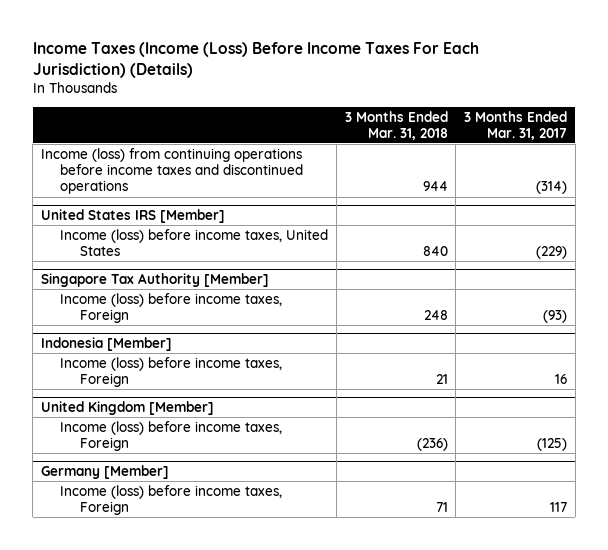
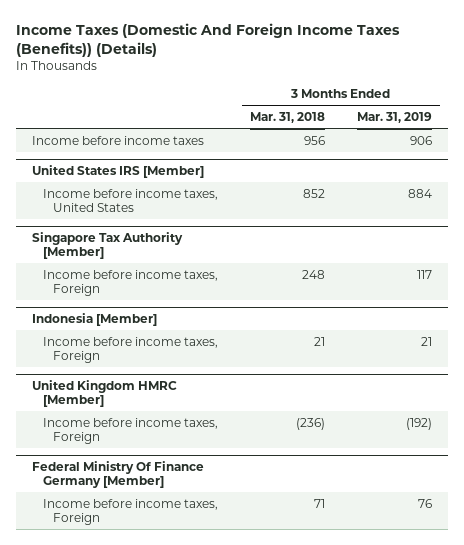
- Income Taxes (Income (Loss) Before Income Taxes For Each Jurisdiction) (Details)
+ Income Taxes (Domestic And Foreign Income Taxes (Benefits)) (Details)
- | 3 Months Ended Mar. 31, 2018 | 3 Months Ended Mar. 31, 2017
+ | 3 Months Ended Mar. 31, 2018 | 3 Months Ended Mar. 31, 2019
- Income (loss) from continuing operations before income taxes and discontinued operations | 944 | (314)
+ Income before income taxes | 956 | 906
@ United States IRS [Member]
- Income (loss) before income taxes, United States | 840 | (229)
+ Income before income taxes, United States | 852 | 884
@ Singapore Tax Authority [Member]
- Income (loss) before income taxes, Foreign | 248 | (93)
+ Income before income taxes, Foreign | 248 | 117
@ Indonesia [Member]
- Income (loss) before income taxes, Foreign | 21 | 16
- United Kingdom [Member]
- Income (loss) before income taxes, Foreign | (236) | (125)
- Germany [Member]
- Income (loss) before income taxes, Foreign | 71 | 117
@ Indonesia [Member]
+ Income before income taxes, Foreign | 21 | 21
+ United Kingdom HMRC [Member]
+ Income before income taxes, Foreign | (236) | (192)
+ Federal Ministry Of Finance Germany [Member]
+ Income before income taxes, Foreign | 71 | 76

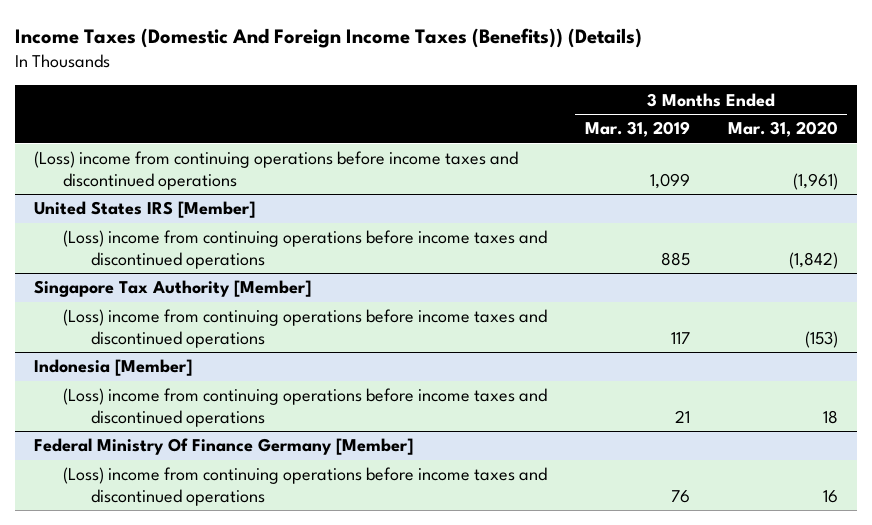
- | 3 Months Ended Mar. 31, 2018 | 3 Months Ended Mar. 31, 2019
+ | 3 Months Ended Mar. 31, 2019 | 3 Months Ended Mar. 31, 2020
- Income before income taxes | 956 | 906
+ (Loss) income from continuing operations before income taxes and discontinued operations | 1,099 | (1,961)
@ United States IRS [Member]
- Income before income taxes, United States | 852 | 884
+ (Loss) income from continuing operations before income taxes and discontinued operations | 885 | (1,842)
@ Singapore Tax Authority [Member]
- Income before income taxes, Foreign | 248 | 117
+ (Loss) income from continuing operations before income taxes and discontinued operations | 117 | (153)
@ Indonesia [Member]
- Income before income taxes, Foreign | 21 | 21
- United Kingdom HMRC [Member]
- Income before income taxes, Foreign | (236) | (192)
@ Indonesia [Member]
+ (Loss) income from continuing operations before income taxes and discontinued operations | 21 | 18
@ Federal Ministry Of Finance Germany [Member]
- Income before income taxes, Foreign | 71 | 76
+ (Loss) income from continuing operations before income taxes and discontinued operations | 76 | 16

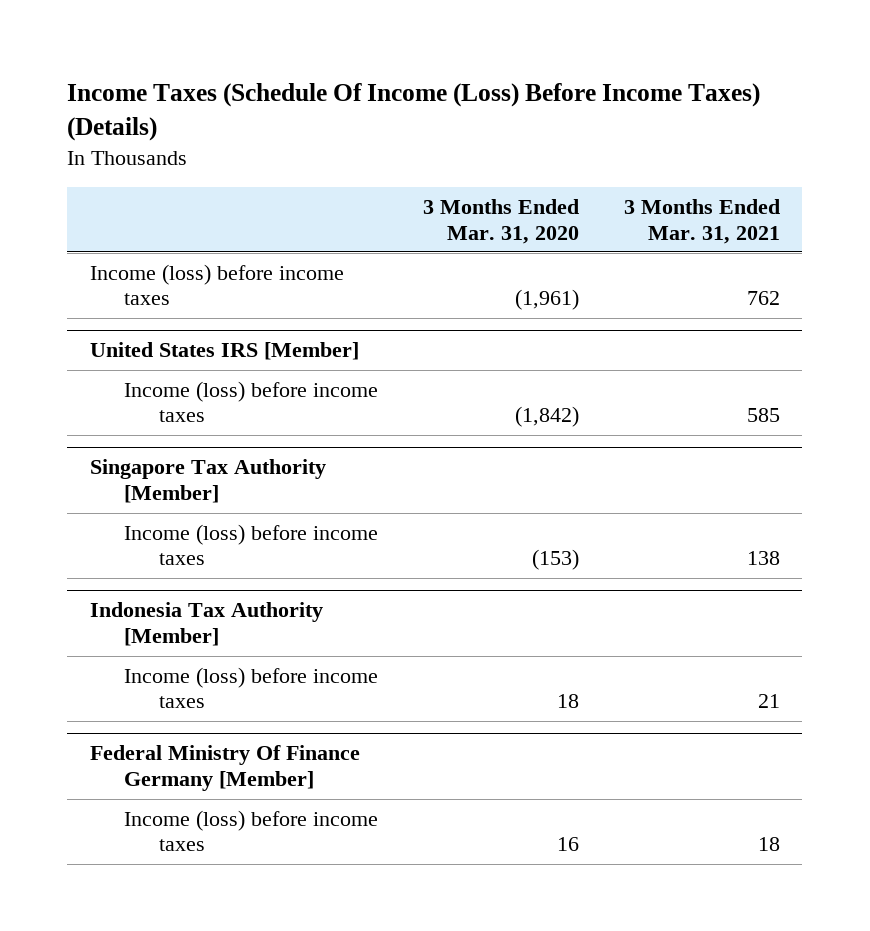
- Income Taxes (Domestic And Foreign Income Taxes (Benefits)) (Details)
+ Income Taxes (Schedule Of Income (Loss) Before Income Taxes) (Details)
- | 3 Months Ended Mar. 31, 2019 | 3 Months Ended Mar. 31, 2020
+ | 3 Months Ended Mar. 31, 2020 | 3 Months Ended Mar. 31, 2021
- (Loss) income from continuing operations before income taxes and discontinued operations | 1,099 | (1,961)
+ Income (loss) before income taxes | (1,961) | 762
@ United States IRS [Member]
- (Loss) income from continuing operations before income taxes and discontinued operations | 885 | (1,842)
+ Income (loss) before income taxes | (1,842) | 585
@ Singapore Tax Authority [Member]
- (Loss) income from continuing operations before income taxes and discontinued operations | 117 | (153)
- Indonesia [Member]
- (Loss) income from continuing operations before income taxes and discontinued operations | 21 | 18
@ Singapore Tax Authority [Member]
+ Income (loss) before income taxes | (153) | 138
+ Indonesia Tax Authority [Member]
+ Income (loss) before income taxes | 18 | 21
@ Federal Ministry Of Finance Germany [Member]
- (Loss) income from continuing operations before income taxes and discontinued operations | 76 | 16
+ Income (loss) before income taxes | 16 | 18

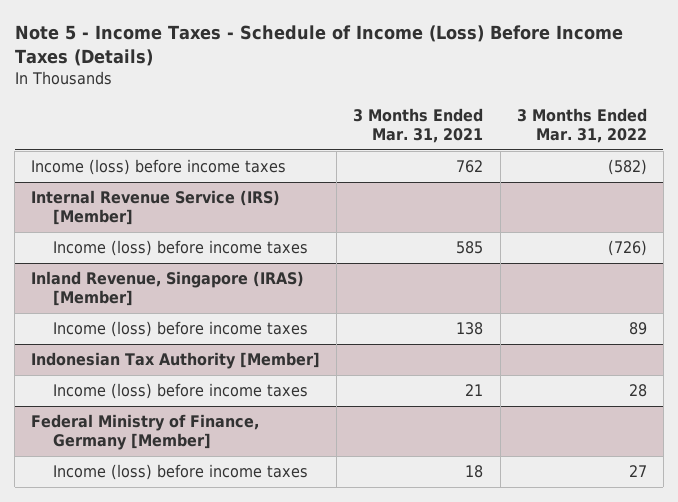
- Income Taxes (Schedule Of Income (Loss) Before Income Taxes) (Details)
+ Note 5 - Income Taxes - Schedule of Income (Loss) Before Income Taxes (Details)
- | 3 Months Ended Mar. 31, 2020 | 3 Months Ended Mar. 31, 2021
+ | 3 Months Ended Mar. 31, 2021 | 3 Months Ended Mar. 31, 2022
- United States IRS [Member]
+ Internal Revenue Service (IRS) [Member]
- Singapore Tax Authority [Member]
+ Inland Revenue, Singapore (IRAS) [Member]
- Indonesia Tax Authority [Member]
+ Indonesian Tax Authority [Member]
- Federal Ministry Of Finance Germany [Member]
+ Federal Ministry of Finance, Germany [Member]

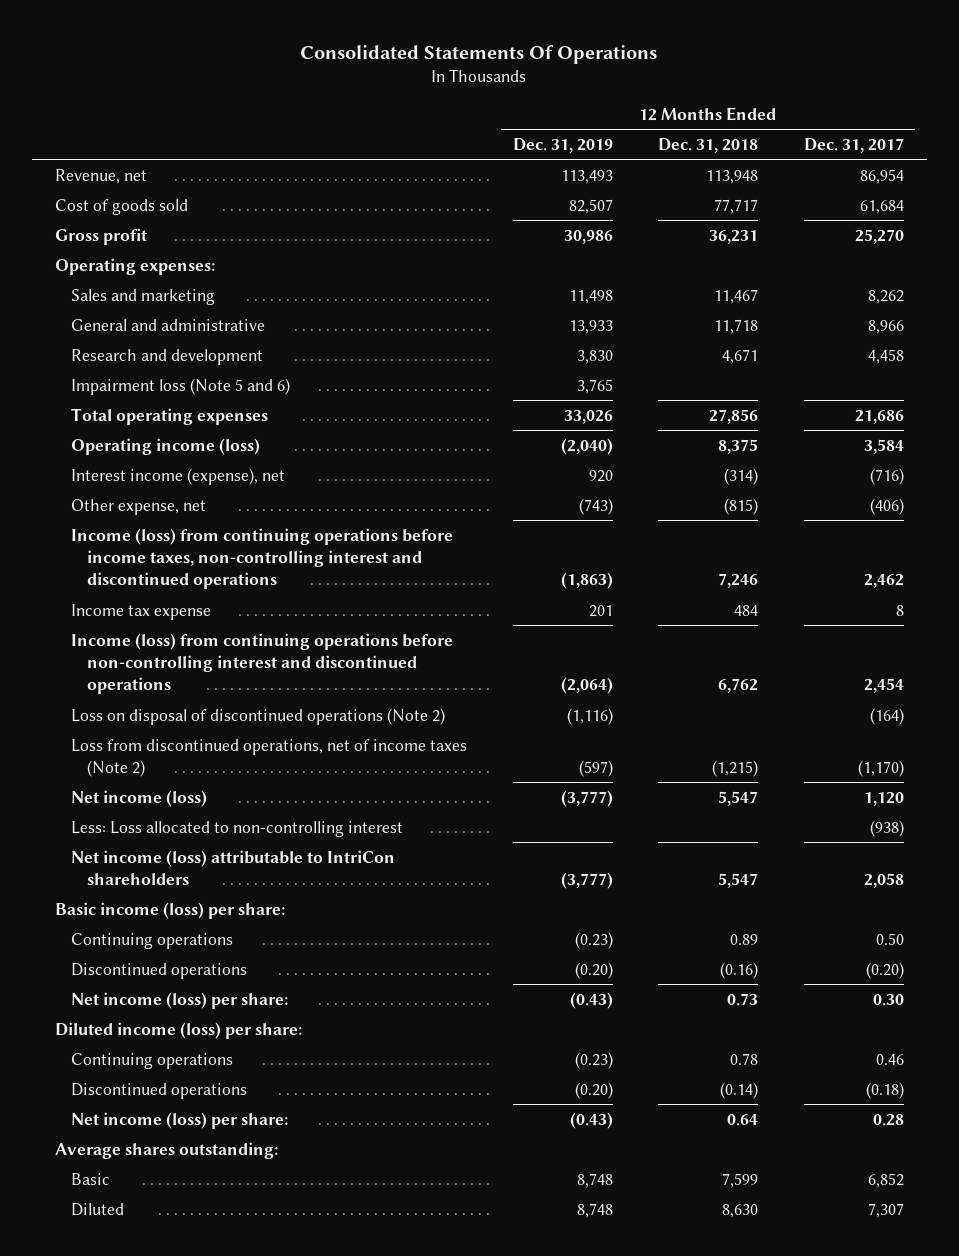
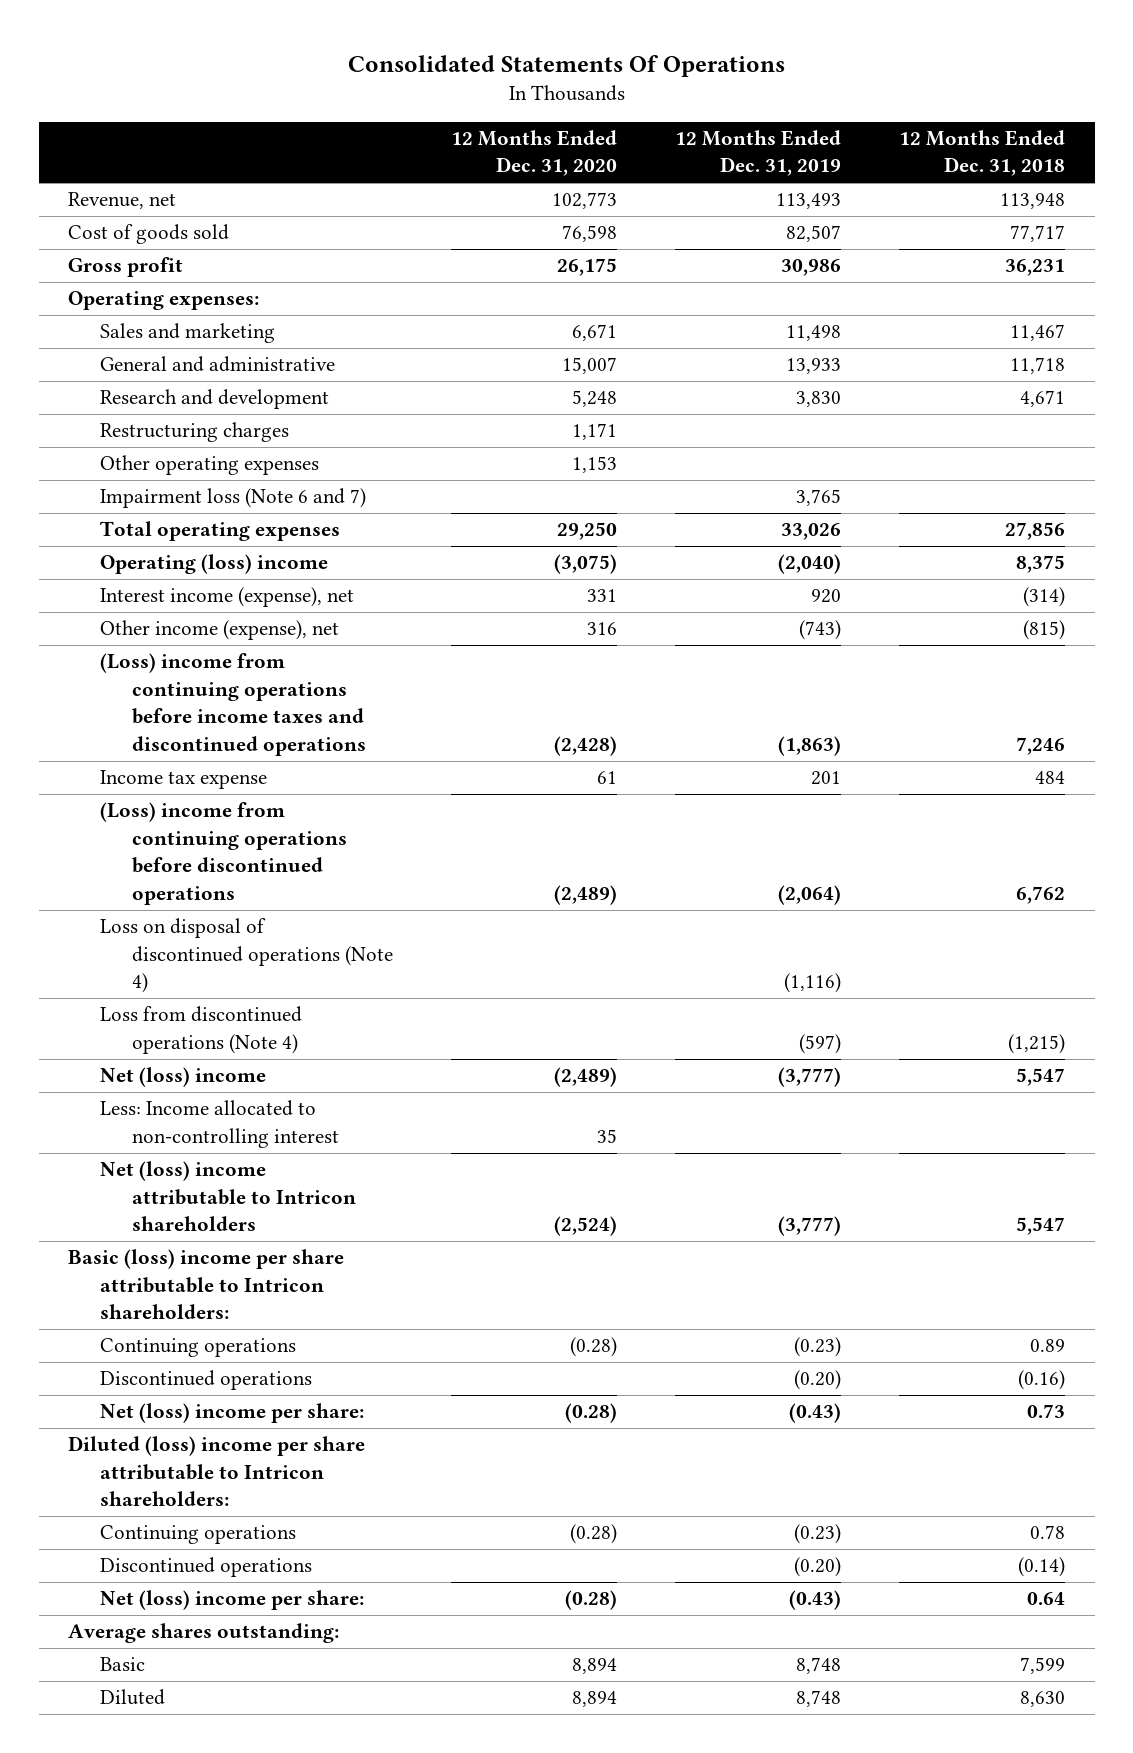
- | 12 Months Ended Dec. 31, 2019 | 12 Months Ended Dec. 31, 2018 | 12 Months Ended Dec. 31, 2017
+ | 12 Months Ended Dec. 31, 2020 | 12 Months Ended Dec. 31, 2019 | 12 Months Ended Dec. 31, 2018
- Impairment loss (Note 5 and 6) | 3,765 | |
+ Restructuring charges | 1,171 | |
+ Other operating expenses | 1,153 | |
+ Impairment loss (Note 6 and 7) | | 3,765 |
- Operating income (loss) | (2,040) | 8,375 | 3,584
+ Operating (loss) income | (3,075) | (2,040) | 8,375
- Other expense, net | (743) | (815) | (406)
- Income (loss) from continuing operations before income taxes, non-controlling interest and discontinued operations | (1,863) | 7,246 | 2,462
+ Other income (expense), net | 316 | (743) | (815)
+ (Loss) income from continuing operations before income taxes and discontinued operations | (2,428) | (1,863) | 7,246
- Income (loss) from continuing operations before non-controlling interest and discontinued operations | (2,064) | 6,762 | 2,454
- Loss on disposal of discontinued operations (Note 2) | (1,116) | | (164)
- Loss from discontinued operations, net of income taxes (Note 2) | (597) | (1,215) | (1,170)
- Net income (loss) | (3,777) | 5,547 | 1,120
- Less: Loss allocated to non-controlling interest | | | (938)
- Net income (loss) attributable to IntriCon shareholders | (3,777) | 5,547 | 2,058
- Basic income (loss) per share:
+ (Loss) income from continuing operations before discontinued operations | (2,489) | (2,064) | 6,762
+ Loss on disposal of discontinued operations (Note 4) | | (1,116) |
+ Loss from discontinued operations (Note 4) | | (597) | (1,215)
+ Net (loss) income | (2,489) | (3,777) | 5,547
+ Less: Income allocated to non-controlling interest | 35 | |
+ Net (loss) income attributable to Intricon shareholders | (2,524) | (3,777) | 5,547
+ Basic (loss) income per share attributable to Intricon shareholders:
- Net income (loss) per share: | (0.43) | 0.73 | 0.30
- Diluted income (loss) per share:
+ Net (loss) income per share: | (0.28) | (0.43) | 0.73
+ Diluted (loss) income per share attributable to Intricon shareholders:
- Net income (loss) per share: | (0.43) | 0.64 | 0.28
+ Net (loss) income per share: | (0.28) | (0.43) | 0.64

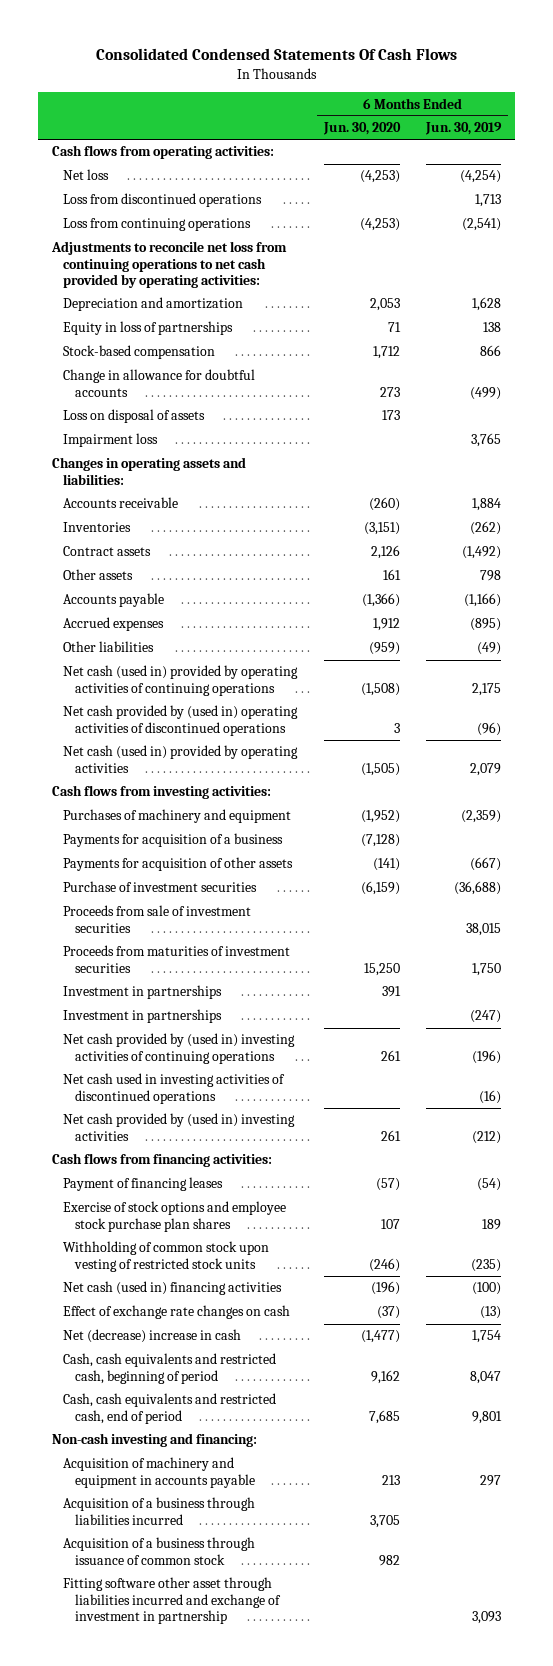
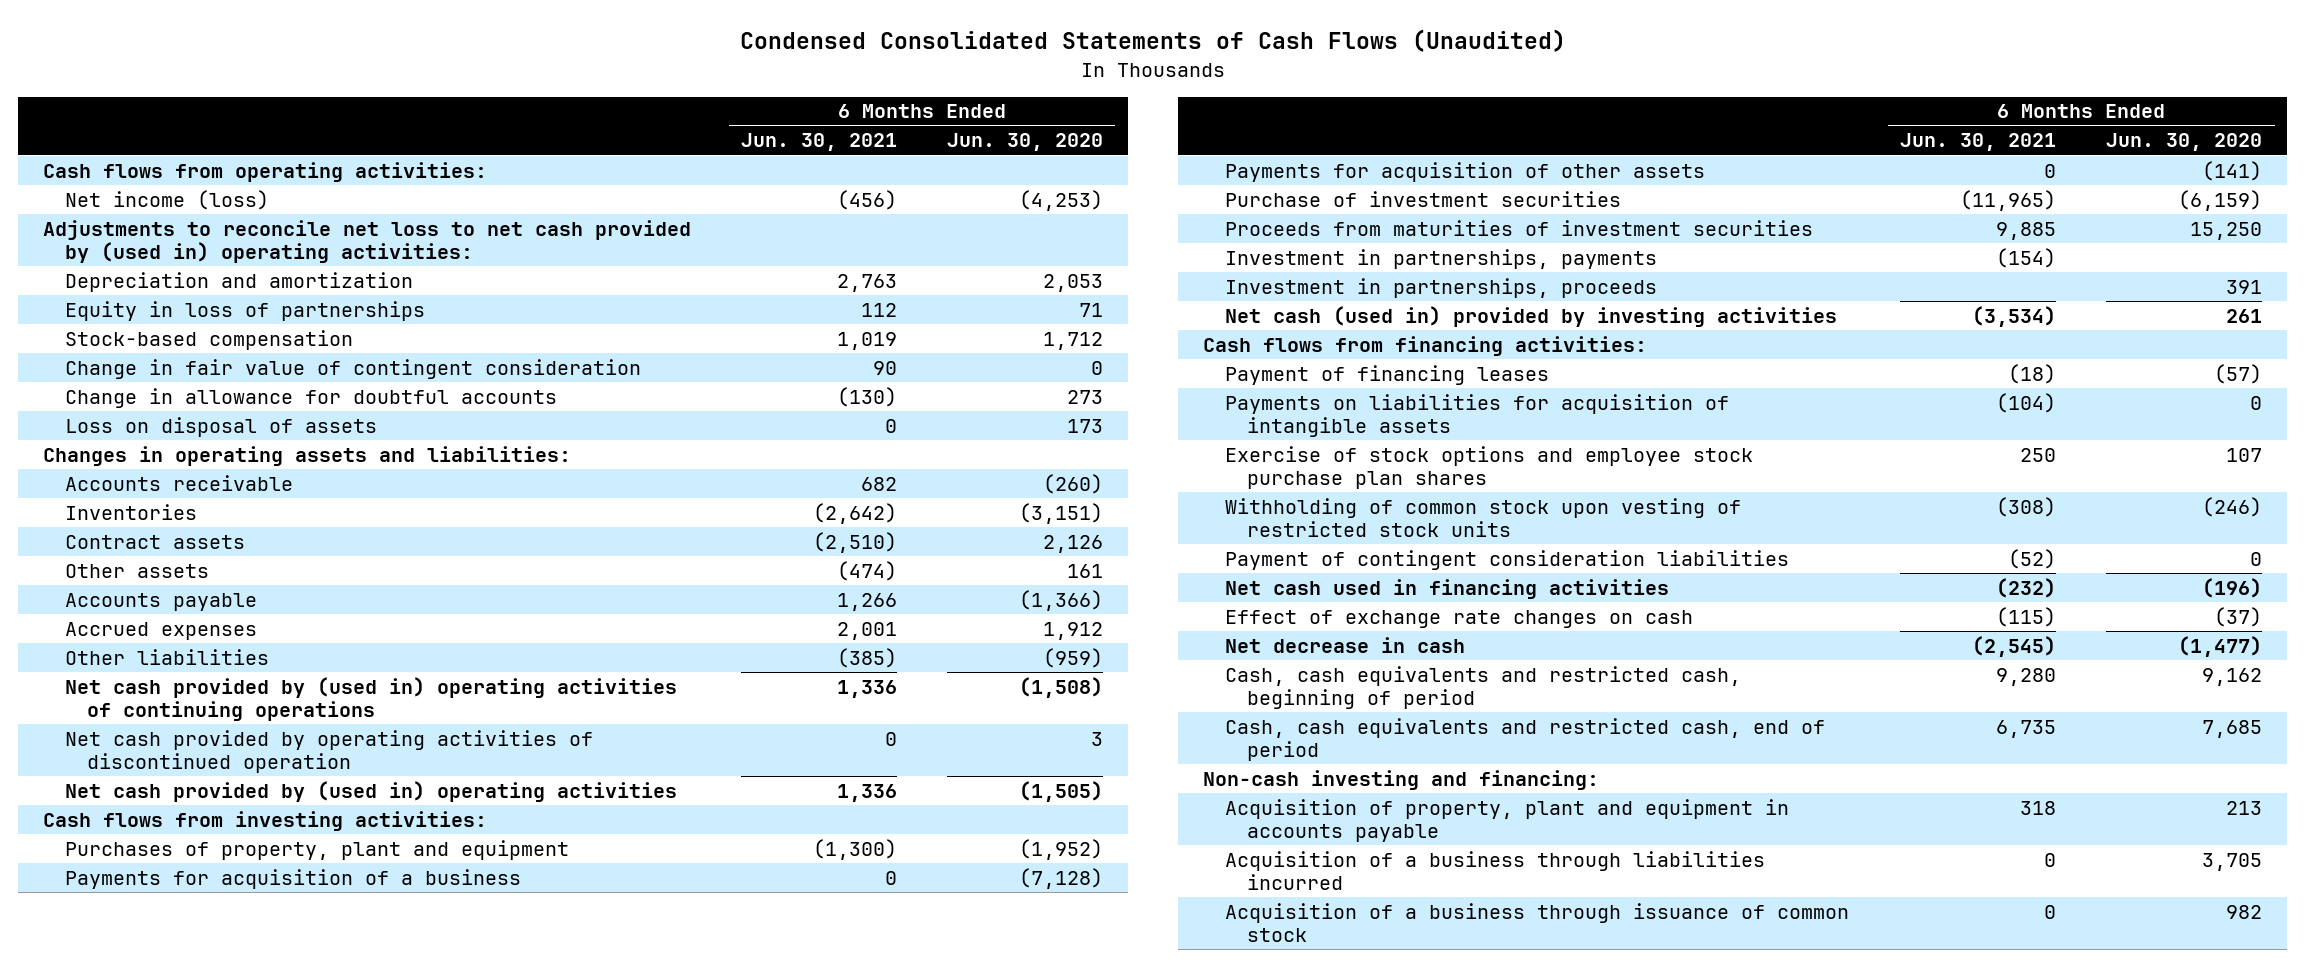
- Consolidated Condensed Statements Of Cash Flows
+ Condensed Consolidated Statements of Cash Flows (Unaudited)
- | 6 Months Ended Jun. 30, 2020 | 6 Months Ended Jun. 30, 2019
+ | 6 Months Ended Jun. 30, 2021 | 6 Months Ended Jun. 30, 2020
- Net loss | (4,253) | (4,254)
- Loss from discontinued operations | | 1,713
- Loss from continuing operations | (4,253) | (2,541)
- Adjustments to reconcile net loss from continuing operations to net cash provided by operating activities:
+ Net income (loss) | (456) | (4,253)
+ Adjustments to reconcile net loss to net cash provided by (used in) operating activities:
+ Change in fair value of contingent consideration | 90 | 0
- Impairment loss | | 3,765
- Net cash (used in) provided by operating activities of continuing operations | (1,508) | 2,175
- Net cash provided by (used in) operating activities of discontinued operations | 3 | (96)
- Net cash (used in) provided by operating activities | (1,505) | 2,079
+ Net cash provided by (used in) operating activities of continuing operations | 1,336 | (1,508)
+ Net cash provided by operating activities of discontinued operation | 0 | 3
+ Net cash provided by (used in) operating activities | 1,336 | (1,505)
- Purchases of machinery and equipment | (1,952) | (2,359)
+ Purchases of property, plant and equipment | (1,300) | (1,952)
- Proceeds from sale of investment securities | | 38,015
- Investment in partnerships | 391 |
- Investment in partnerships | | (247)
- Net cash provided by (used in) investing activities of continuing operations | 261 | (196)
- Net cash used in investing activities of discontinued operations | | (16)
- Net cash provided by (used in) investing activities | 261 | (212)
+ Investment in partnerships, payments | (154) |
+ Investment in partnerships, proceeds | | 391
+ Net cash (used in) provided by investing activities | (3,534) | 261
+ Payments on liabilities for acquisition of intangible assets | (104) | 0
- Net cash (used in) financing activities | (196) | (100)
+ Payment of contingent consideration liabilities | (52) | 0
+ Net cash used in financing activities | (232) | (196)
- Net (decrease) increase in cash | (1,477) | 1,754
+ Net decrease in cash | (2,545) | (1,477)
- Acquisition of machinery and equipment in accounts payable | 213 | 297
+ Acquisition of property, plant and equipment in accounts payable | 318 | 213
- Fitting software other asset through liabilities incurred and exchange of investment in partnership | | 3,093

